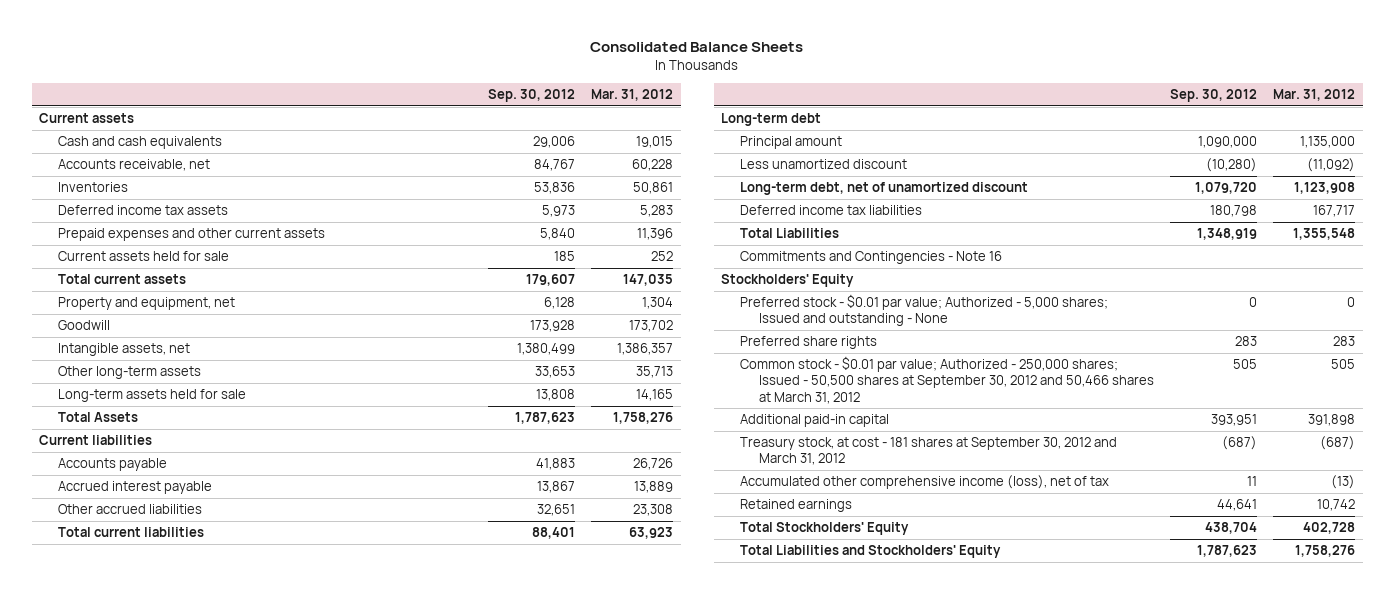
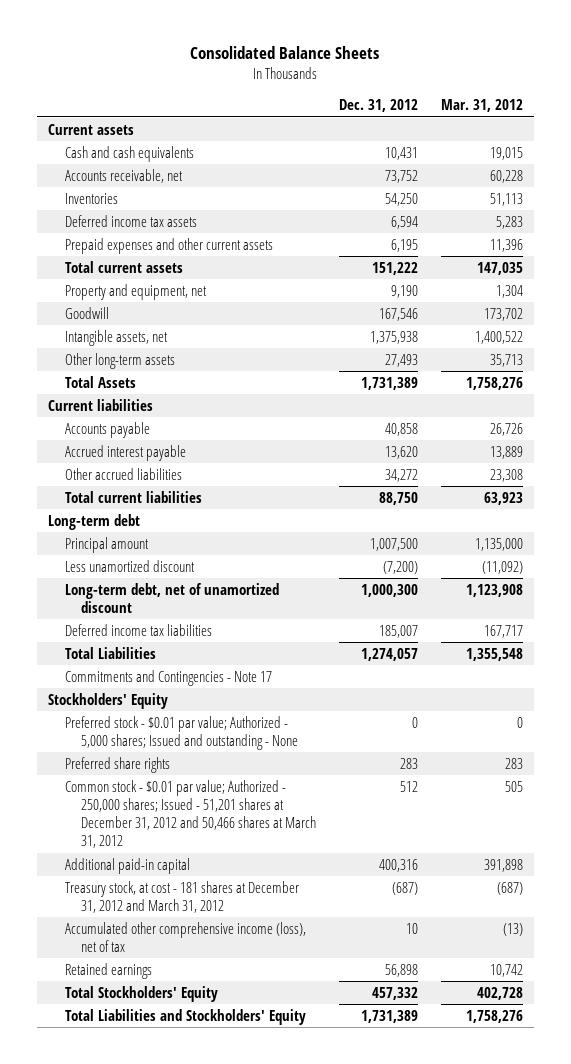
- | Sep. 30, 2012 | Mar. 31, 2012
+ | Dec. 31, 2012 | Mar. 31, 2012
- Inventories | 53,836 | 50,861
+ Inventories | 54,250 | 51,113
- Current assets held for sale | 185 | 252
- Intangible assets, net | 1,380,499 | 1,386,357
+ Intangible assets, net | 1,375,938 | 1,400,522
- Long-term assets held for sale | 13,808 | 14,165
- Commitments and Contingencies - Note 16
+ Commitments and Contingencies - Note 17
- Common stock - $0.01 par value; Authorized - 250,000 shares; Issued - 50,500 shares at September 30, 2012 and 50,466 shares at March 31, 2012 | 505 | 505
+ Common stock - $0.01 par value; Authorized - 250,000 shares; Issued - 51,201 shares at December 31, 2012 and 50,466 shares at March 31, 2012 | 512 | 505
- Treasury stock, at cost - 181 shares at September 30, 2012 and March 31, 2012 | (687) | (687)
+ Treasury stock, at cost - 181 shares at December 31, 2012 and March 31, 2012 | (687) | (687)

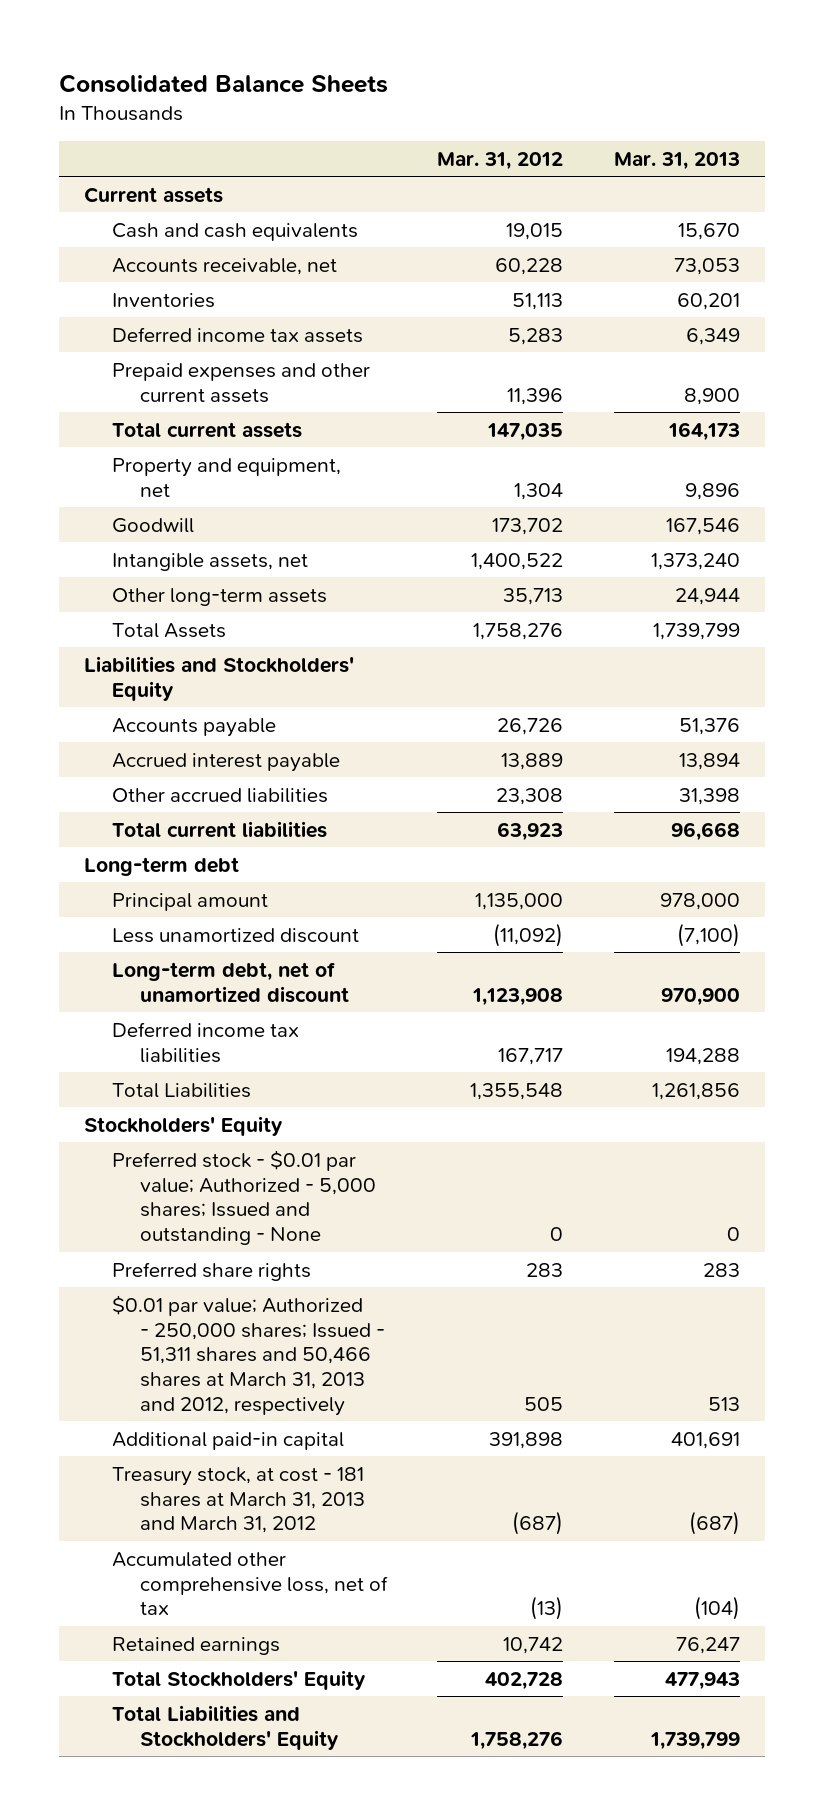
- | Dec. 31, 2012 | Mar. 31, 2012
+ | Mar. 31, 2012 | Mar. 31, 2013
- Current liabilities
+ Liabilities and Stockholders' Equity
- Commitments and Contingencies - Note 17
- Common stock - $0.01 par value; Authorized - 250,000 shares; Issued - 51,201 shares at December 31, 2012 and 50,466 shares at March 31, 2012 | 512 | 505
+ $0.01 par value; Authorized - 250,000 shares; Issued - 51,311 shares and 50,466 shares at March 31, 2013 and 2012, respectively | 505 | 513
- Treasury stock, at cost - 181 shares at December 31, 2012 and March 31, 2012 | (687) | (687)
- Accumulated other comprehensive income (loss), net of tax | 10 | (13)
+ Treasury stock, at cost - 181 shares at March 31, 2013 and March 31, 2012 | (687) | (687)
+ Accumulated other comprehensive loss, net of tax | (13) | (104)

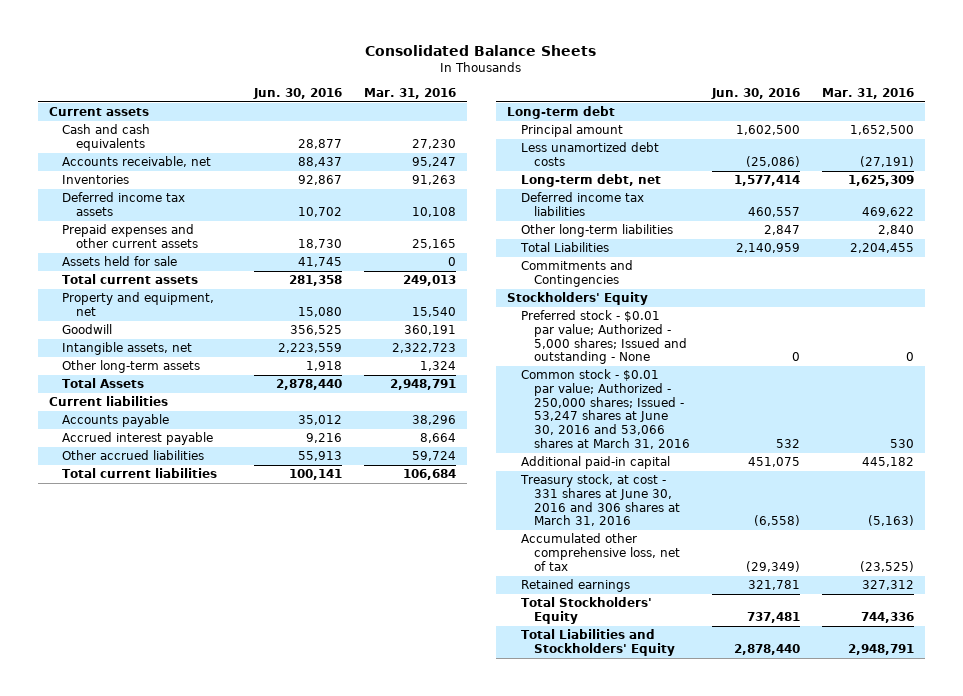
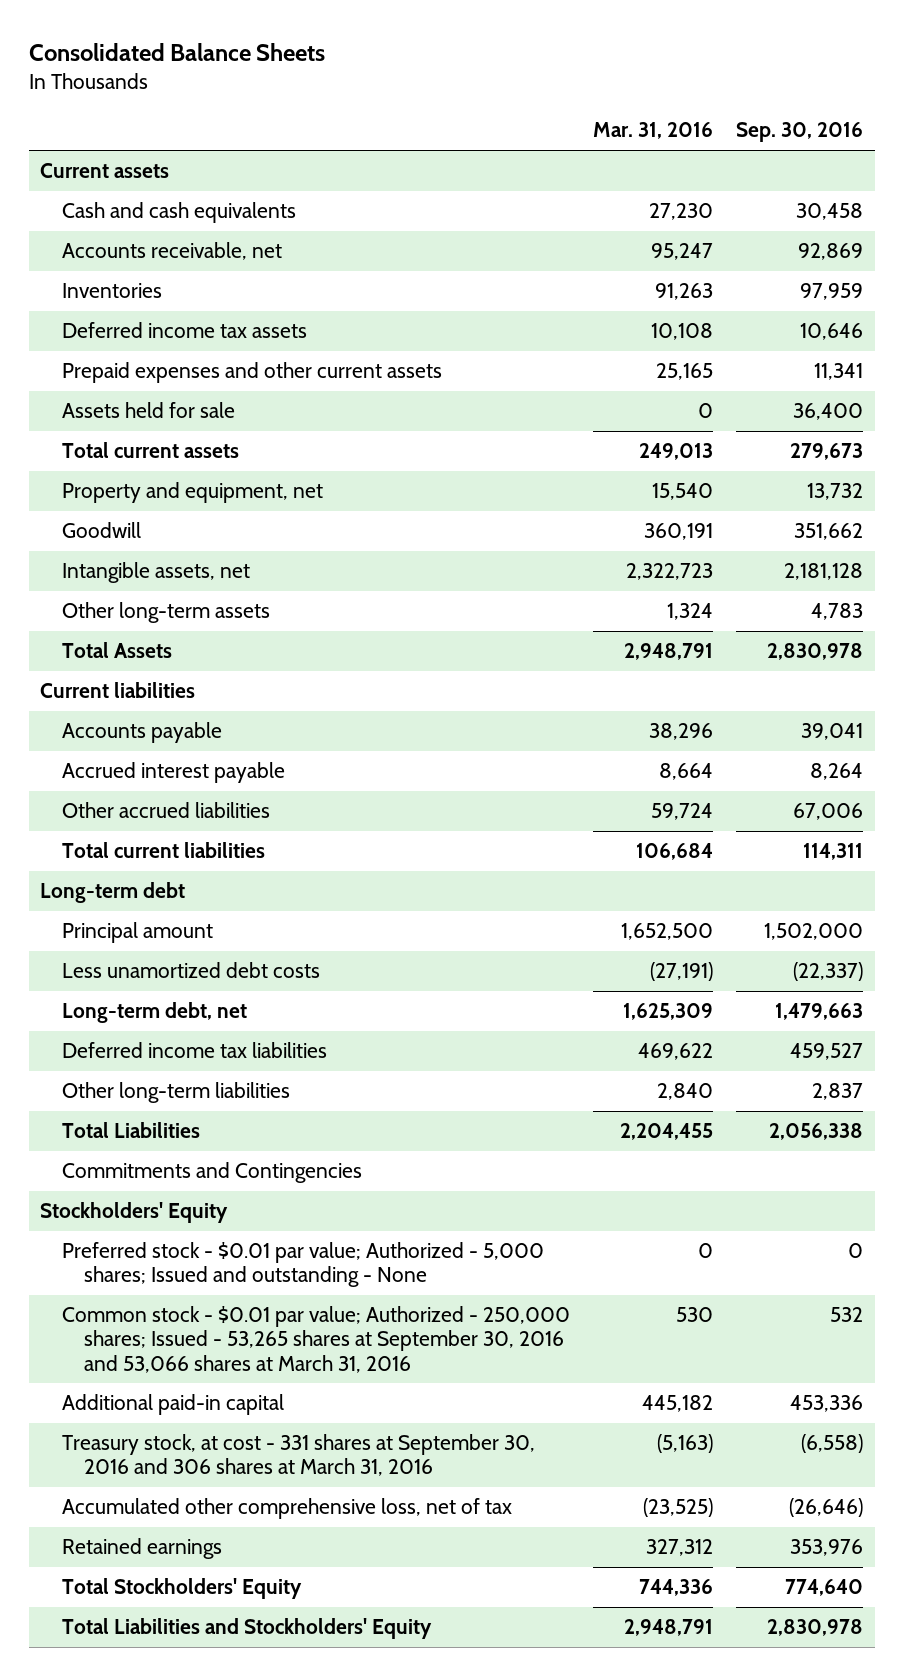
- | Jun. 30, 2016 | Mar. 31, 2016
+ | Mar. 31, 2016 | Sep. 30, 2016
- Common stock - $0.01 par value; Authorized - 250,000 shares; Issued - 53,247 shares at June 30, 2016 and 53,066 shares at March 31, 2016 | 532 | 530
+ Common stock - $0.01 par value; Authorized - 250,000 shares; Issued - 53,265 shares at September 30, 2016 and 53,066 shares at March 31, 2016 | 530 | 532
- Treasury stock, at cost - 331 shares at June 30, 2016 and 306 shares at March 31, 2016 | (6,558) | (5,163)
+ Treasury stock, at cost - 331 shares at September 30, 2016 and 306 shares at March 31, 2016 | (5,163) | (6,558)

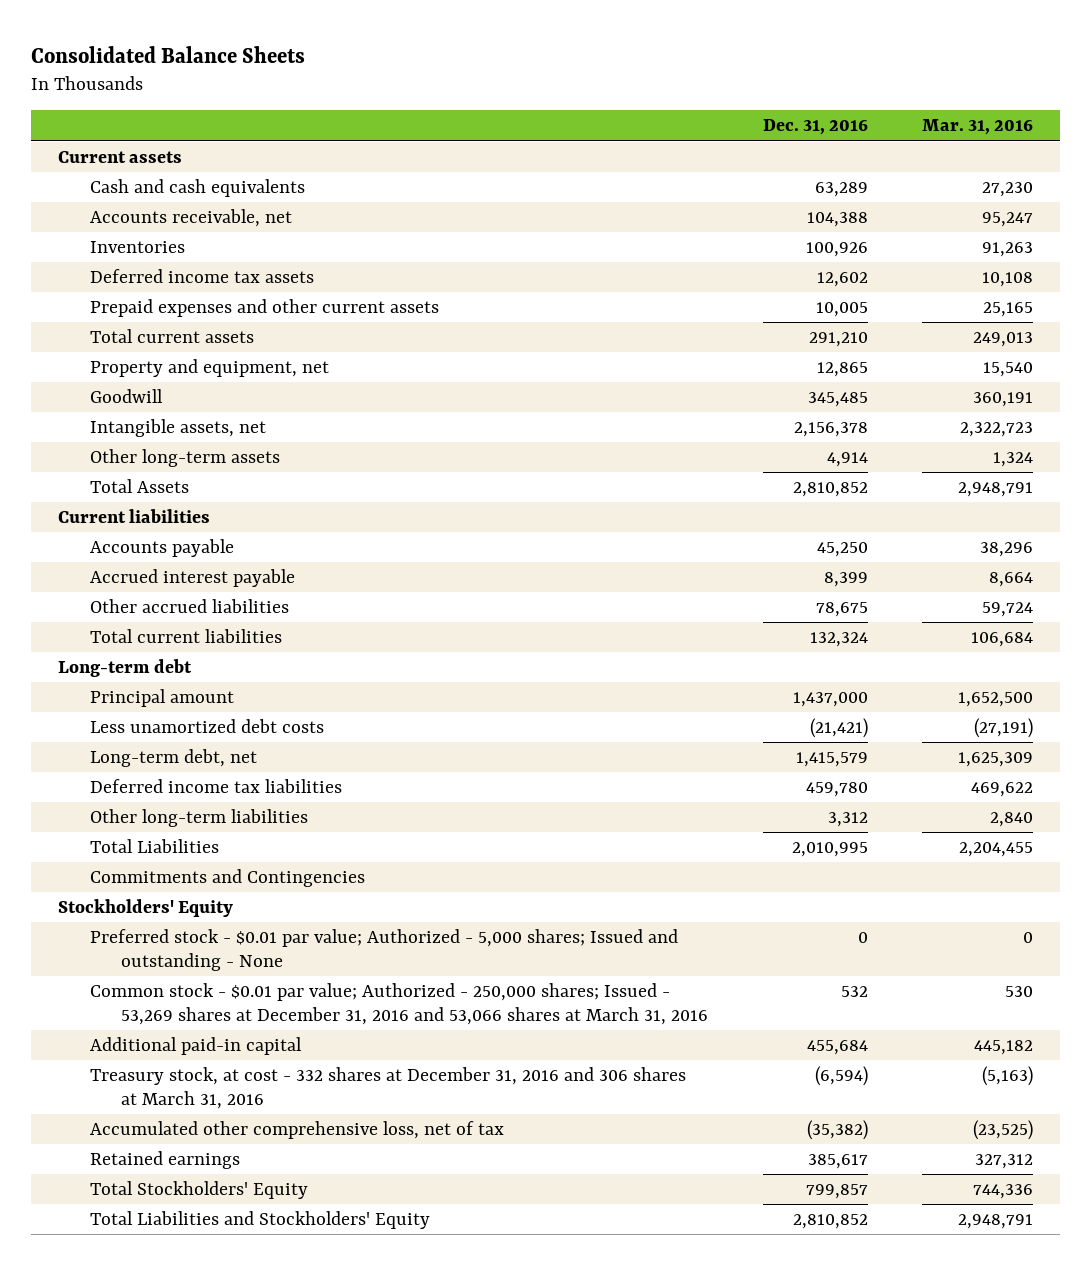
- | Mar. 31, 2016 | Sep. 30, 2016
+ | Dec. 31, 2016 | Mar. 31, 2016
- Assets held for sale | 0 | 36,400
- Common stock - $0.01 par value; Authorized - 250,000 shares; Issued - 53,265 shares at September 30, 2016 and 53,066 shares at March 31, 2016 | 530 | 532
+ Common stock - $0.01 par value; Authorized - 250,000 shares; Issued - 53,269 shares at December 31, 2016 and 53,066 shares at March 31, 2016 | 532 | 530
- Treasury stock, at cost - 331 shares at September 30, 2016 and 306 shares at March 31, 2016 | (5,163) | (6,558)
+ Treasury stock, at cost - 332 shares at December 31, 2016 and 306 shares at March 31, 2016 | (6,594) | (5,163)

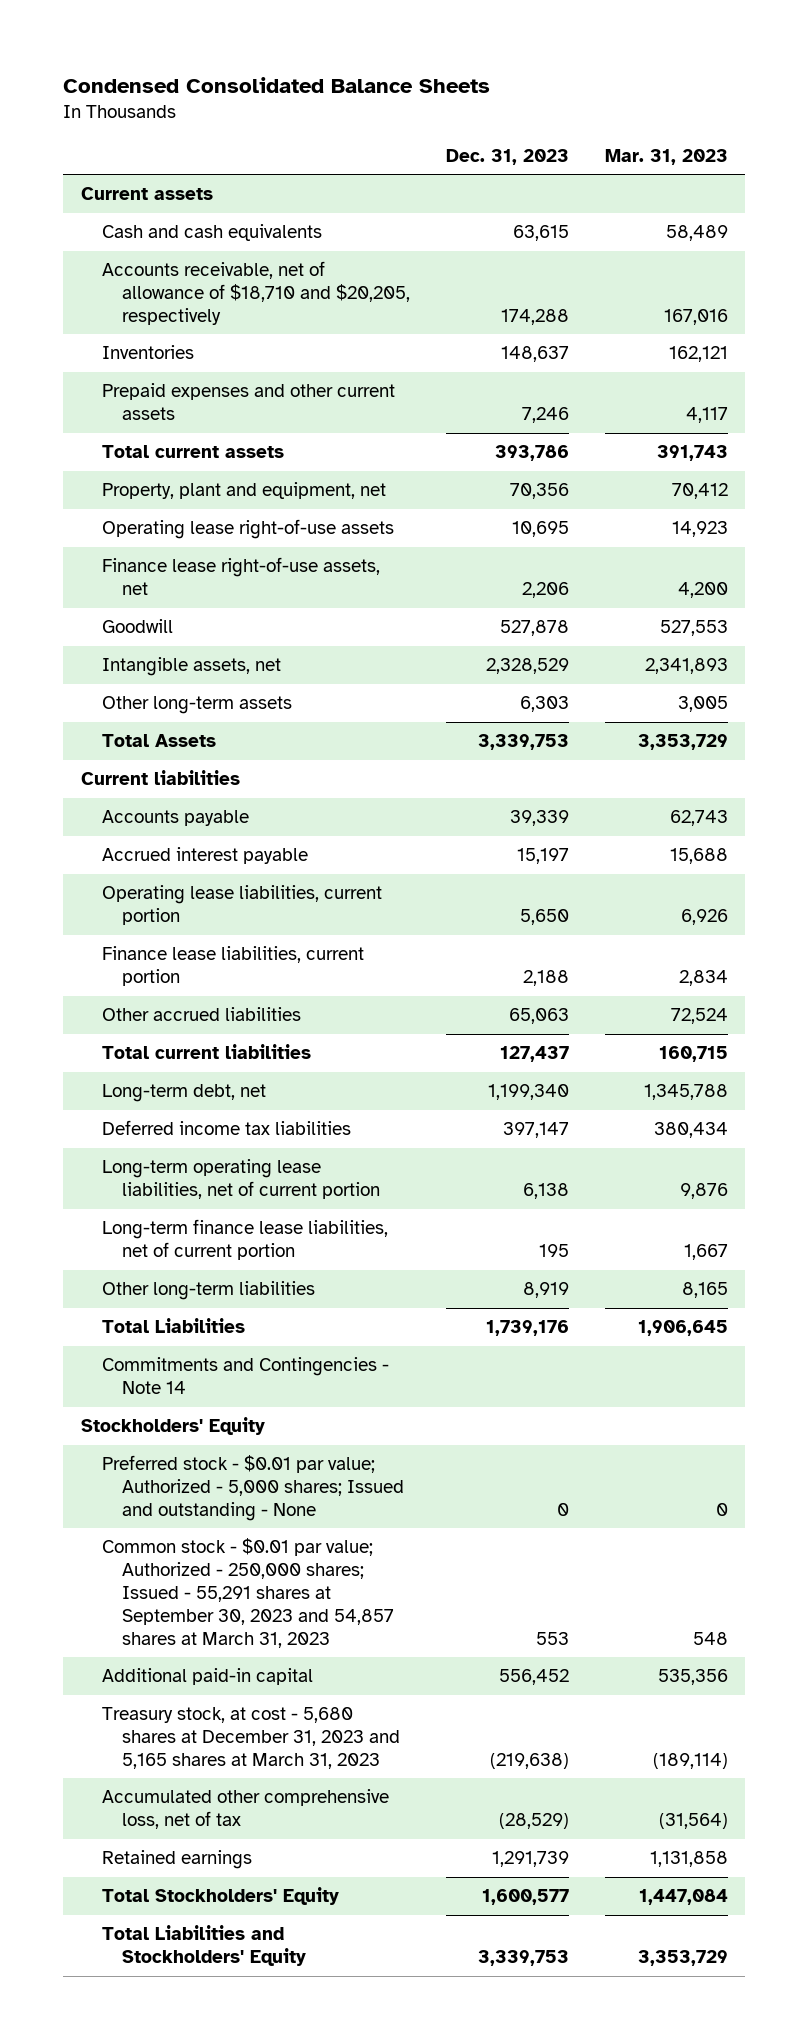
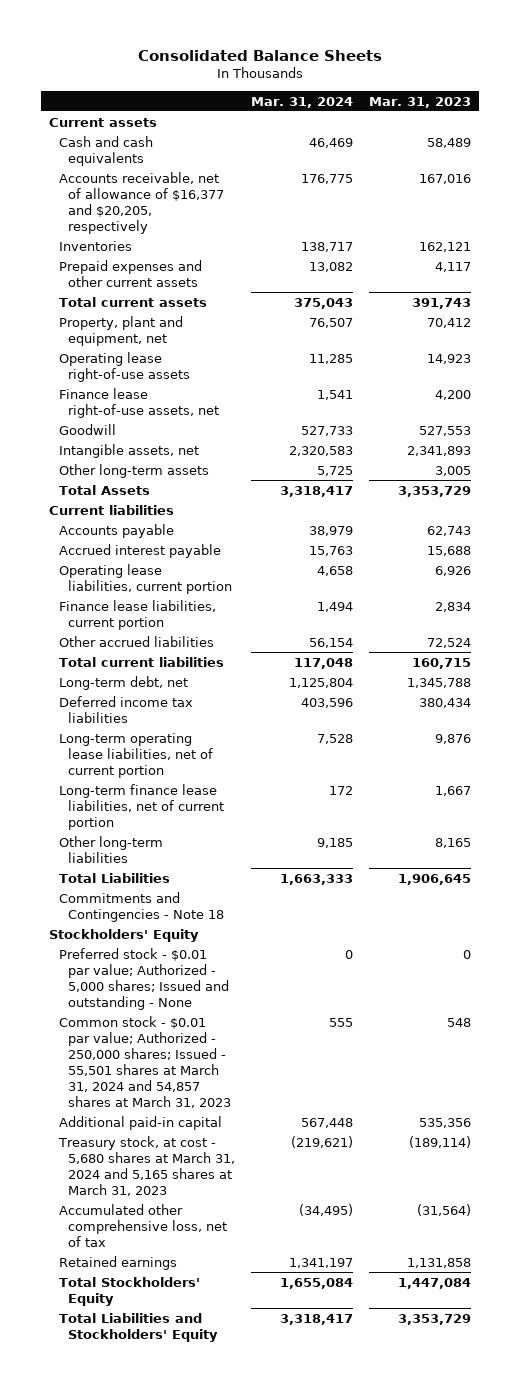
- Condensed Consolidated Balance Sheets
+ Consolidated Balance Sheets
- | Dec. 31, 2023 | Mar. 31, 2023
+ | Mar. 31, 2024 | Mar. 31, 2023
- Accounts receivable, net of allowance of $18,710 and $20,205, respectively | 174,288 | 167,016
+ Accounts receivable, net of allowance of $16,377 and $20,205, respectively | 176,775 | 167,016
- Commitments and Contingencies - Note 14
+ Commitments and Contingencies - Note 18
- Common stock - $0.01 par value; Authorized - 250,000 shares; Issued - 55,291 shares at September 30, 2023 and 54,857 shares at March 31, 2023 | 553 | 548
+ Common stock - $0.01 par value; Authorized - 250,000 shares; Issued - 55,501 shares at March 31, 2024 and 54,857 shares at March 31, 2023 | 555 | 548
- Treasury stock, at cost - 5,680 shares at December 31, 2023 and 5,165 shares at March 31, 2023 | (219,638) | (189,114)
+ Treasury stock, at cost - 5,680 shares at March 31, 2024 and 5,165 shares at March 31, 2023 | (219,621) | (189,114)

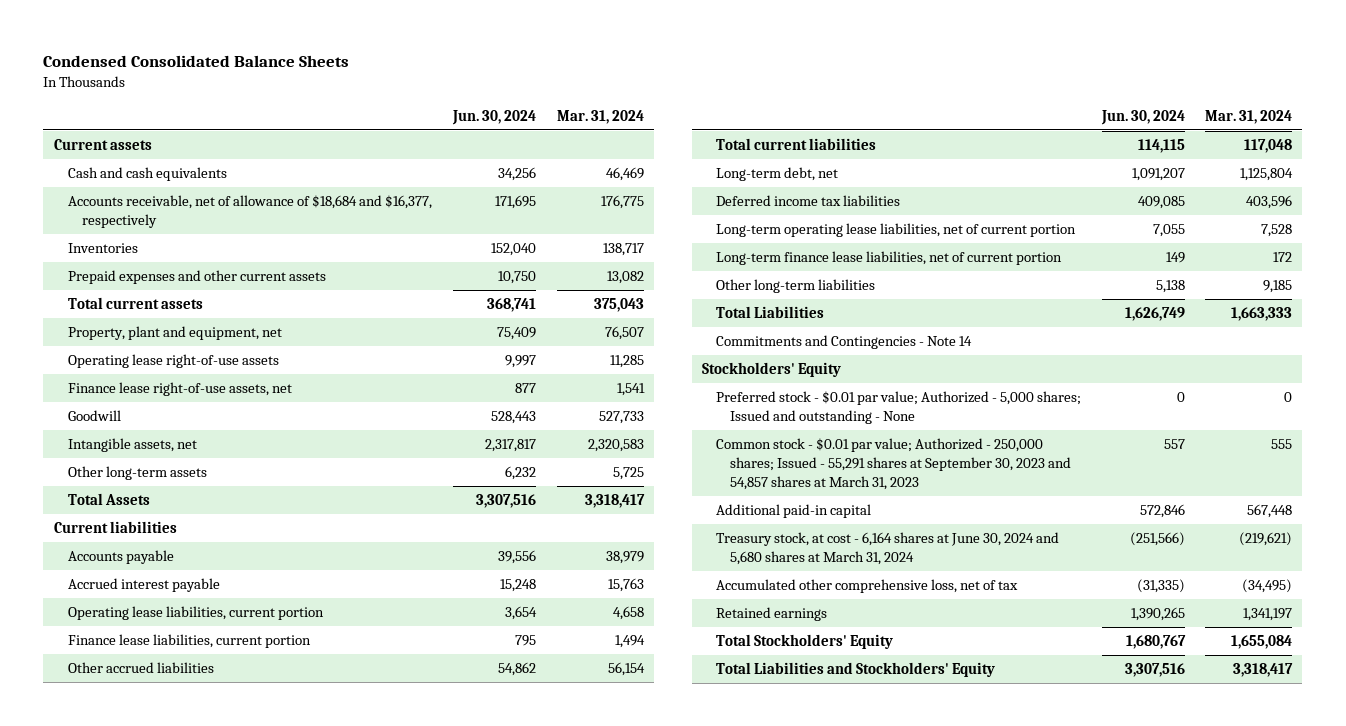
- Consolidated Balance Sheets
+ Condensed Consolidated Balance Sheets
- | Mar. 31, 2024 | Mar. 31, 2023
+ | Jun. 30, 2024 | Mar. 31, 2024
- Accounts receivable, net of allowance of $16,377 and $20,205, respectively | 176,775 | 167,016
+ Accounts receivable, net of allowance of $18,684 and $16,377, respectively | 171,695 | 176,775
- Commitments and Contingencies - Note 18
+ Commitments and Contingencies - Note 14
- Common stock - $0.01 par value; Authorized - 250,000 shares; Issued - 55,501 shares at March 31, 2024 and 54,857 shares at March 31, 2023 | 555 | 548
+ Common stock - $0.01 par value; Authorized - 250,000 shares; Issued - 55,291 shares at September 30, 2023 and 54,857 shares at March 31, 2023 | 557 | 555
- Treasury stock, at cost - 5,680 shares at March 31, 2024 and 5,165 shares at March 31, 2023 | (219,621) | (189,114)
+ Treasury stock, at cost - 6,164 shares at June 30, 2024 and 5,680 shares at March 31, 2024 | (251,566) | (219,621)

